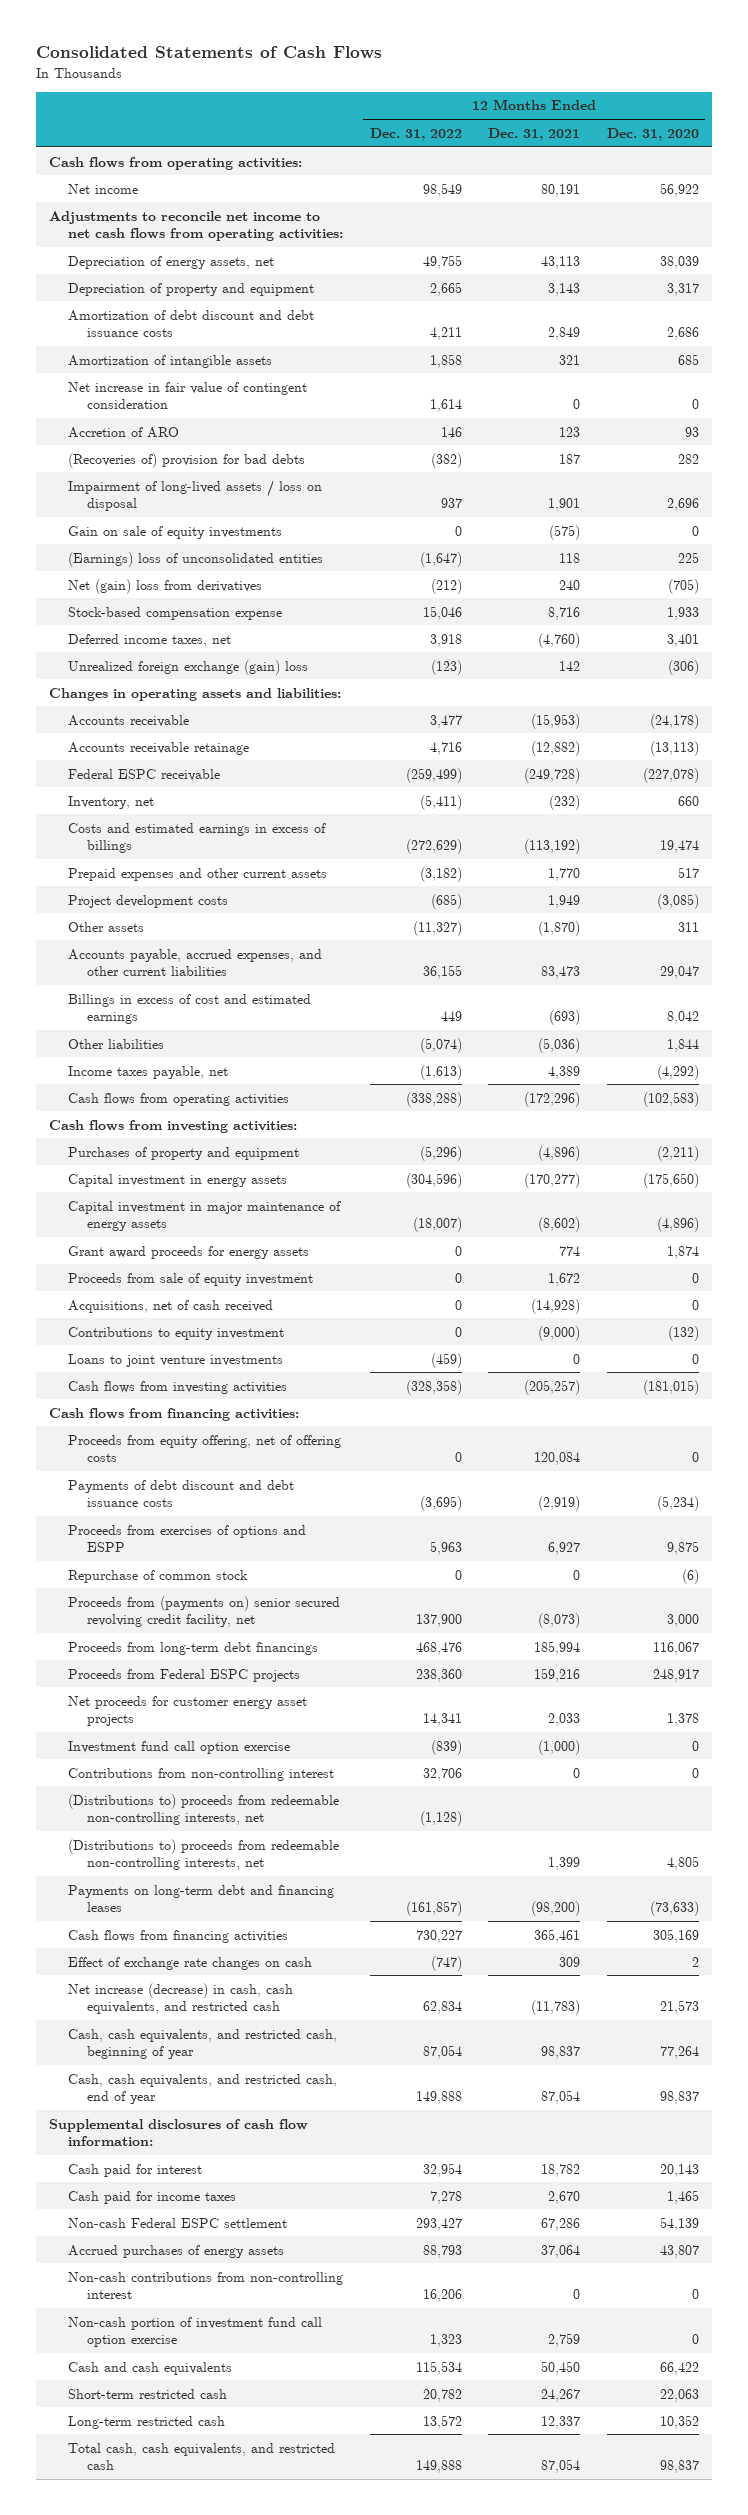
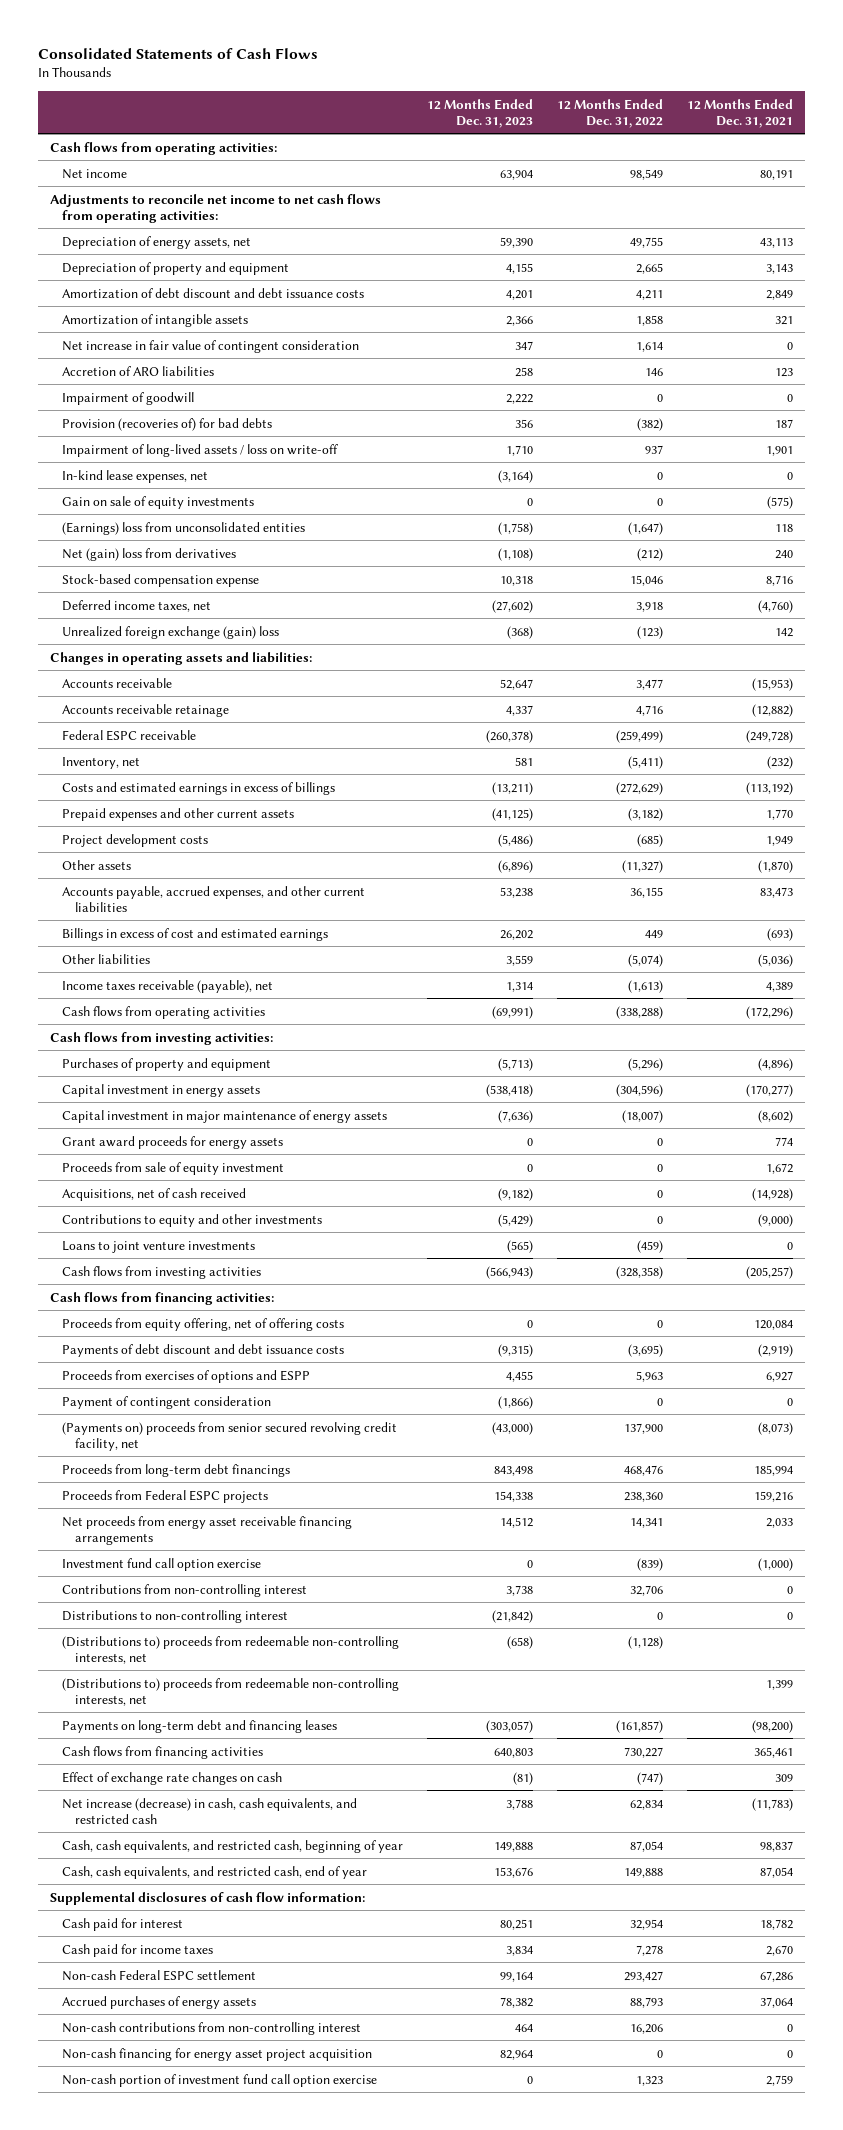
- | 12 Months Ended Dec. 31, 2022 | 12 Months Ended Dec. 31, 2021 | 12 Months Ended Dec. 31, 2020
+ | 12 Months Ended Dec. 31, 2023 | 12 Months Ended Dec. 31, 2022 | 12 Months Ended Dec. 31, 2021
- Accretion of ARO | 146 | 123 | 93
- (Recoveries of) provision for bad debts | (382) | 187 | 282
- Impairment of long-lived assets / loss on disposal | 937 | 1,901 | 2,696
+ Accretion of ARO liabilities | 258 | 146 | 123
+ Impairment of goodwill | 2,222 | 0 | 0
+ Provision (recoveries of) for bad debts | 356 | (382) | 187
+ Impairment of long-lived assets / loss on write-off | 1,710 | 937 | 1,901
+ In-kind lease expenses, net | (3,164) | 0 | 0
- (Earnings) loss of unconsolidated entities | (1,647) | 118 | 225
+ (Earnings) loss from unconsolidated entities | (1,758) | (1,647) | 118
- Income taxes payable, net | (1,613) | 4,389 | (4,292)
+ Income taxes receivable (payable), net | 1,314 | (1,613) | 4,389
- Contributions to equity investment | 0 | (9,000) | (132)
+ Contributions to equity and other investments | (5,429) | 0 | (9,000)
- Repurchase of common stock | 0 | 0 | (6)
- Proceeds from (payments on) senior secured revolving credit facility, net | 137,900 | (8,073) | 3,000
+ Payment of contingent consideration | (1,866) | 0 | 0
+ (Payments on) proceeds from senior secured revolving credit facility, net | (43,000) | 137,900 | (8,073)
- Net proceeds for customer energy asset projects | 14,341 | 2,033 | 1,378
+ Net proceeds from energy asset receivable financing arrangements | 14,512 | 14,341 | 2,033
+ Distributions to non-controlling interest | (21,842) | 0 | 0
+ Non-cash financing for energy asset project acquisition | 82,964 | 0 | 0
- Cash and cash equivalents | 115,534 | 50,450 | 66,422
- Short-term restricted cash | 20,782 | 24,267 | 22,063
- Long-term restricted cash | 13,572 | 12,337 | 10,352
- Total cash, cash equivalents, and restricted cash | 149,888 | 87,054 | 98,837

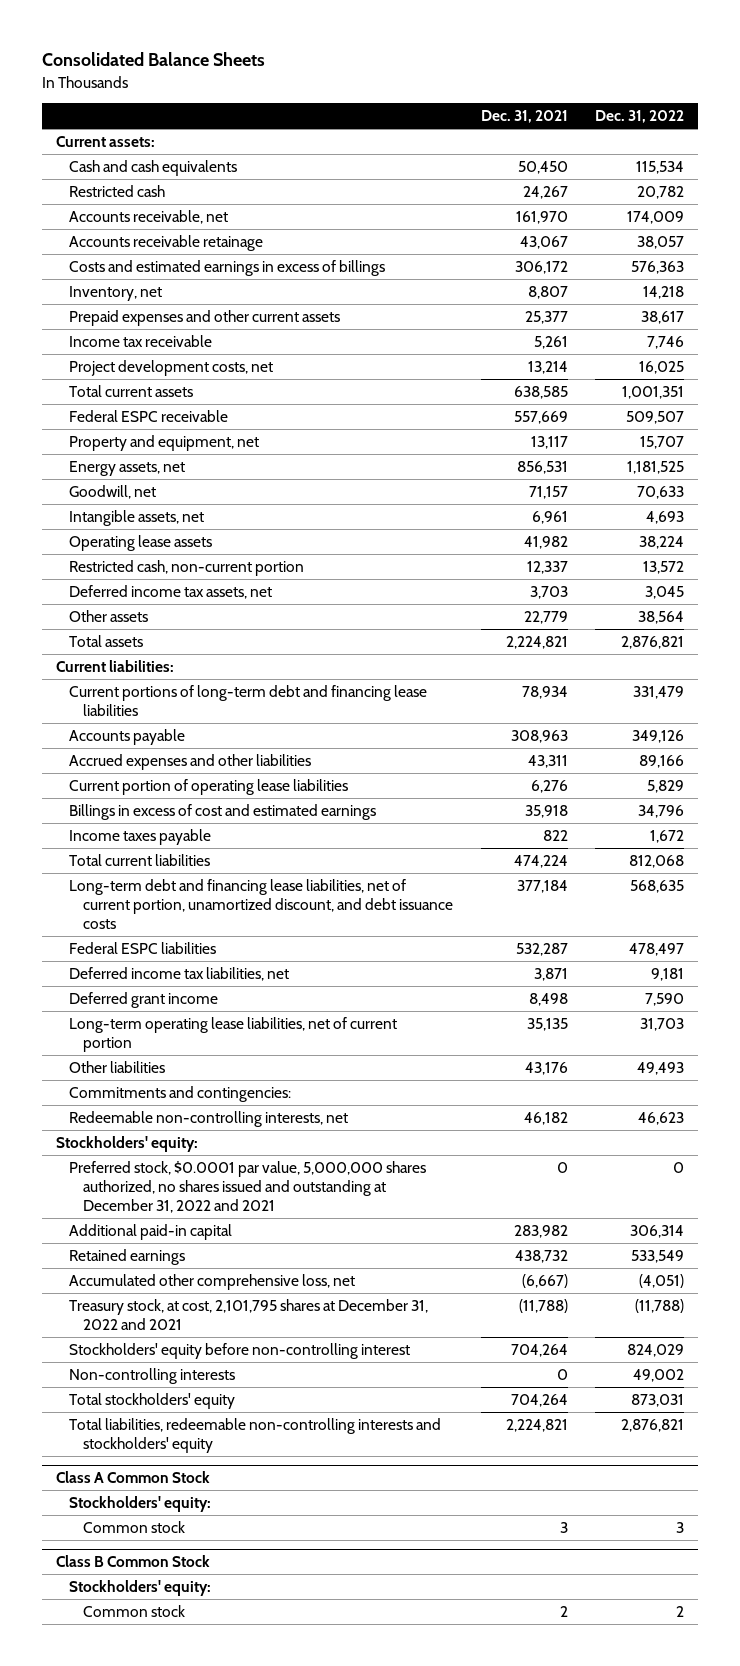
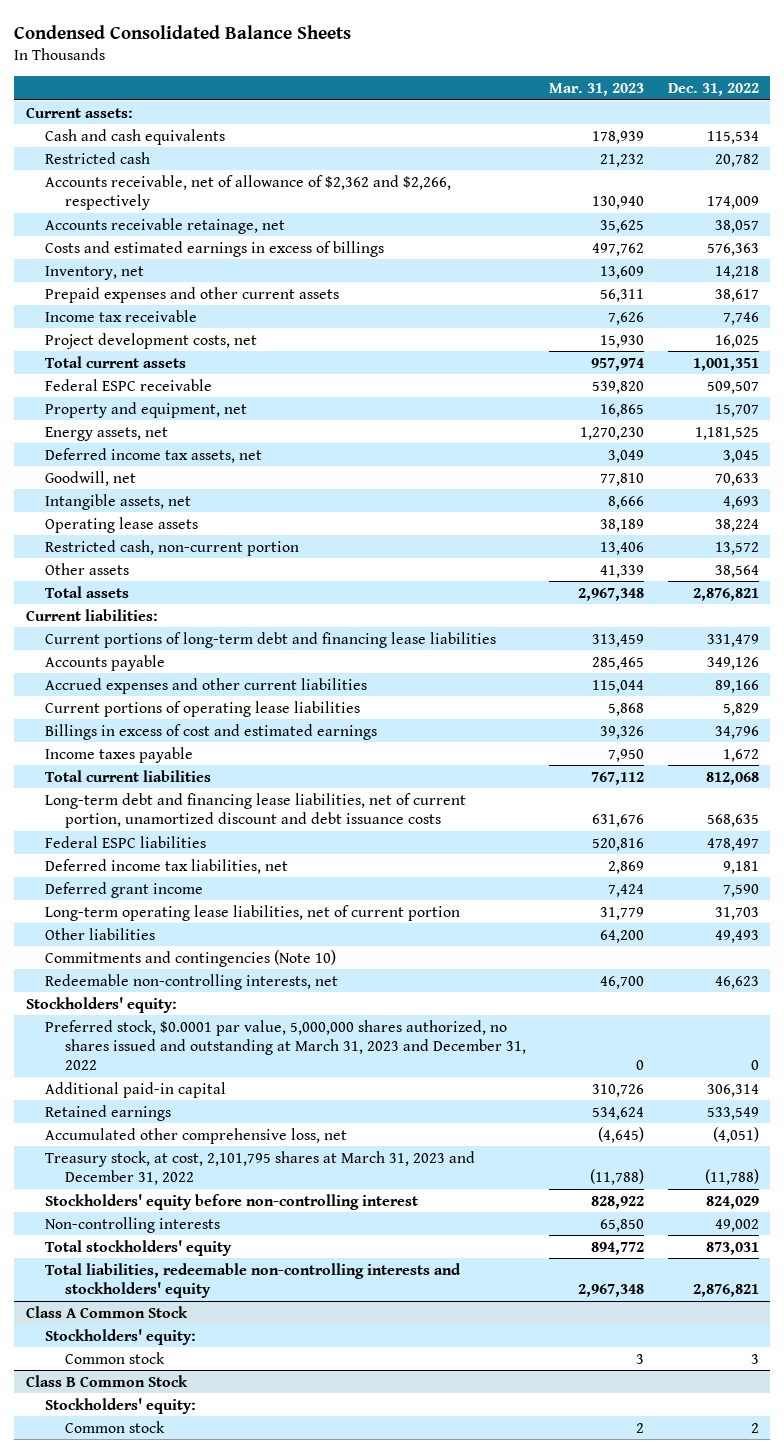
- Consolidated Balance Sheets
+ Condensed Consolidated Balance Sheets
- | Dec. 31, 2021 | Dec. 31, 2022
+ | Mar. 31, 2023 | Dec. 31, 2022
- Accounts receivable, net | 161,970 | 174,009
- Accounts receivable retainage | 43,067 | 38,057
+ Accounts receivable, net of allowance of $2,362 and $2,266, respectively | 130,940 | 174,009
+ Accounts receivable retainage, net | 35,625 | 38,057
moved up: Deferred income tax assets, net | 3,049 | 3,045
- Accrued expenses and other liabilities | 43,311 | 89,166
- Current portion of operating lease liabilities | 6,276 | 5,829
+ Accrued expenses and other current liabilities | 115,044 | 89,166
+ Current portions of operating lease liabilities | 5,868 | 5,829
- Long-term debt and financing lease liabilities, net of current portion, unamortized discount, and debt issuance costs | 377,184 | 568,635
+ Long-term debt and financing lease liabilities, net of current portion, unamortized discount and debt issuance costs | 631,676 | 568,635
- Commitments and contingencies:
+ Commitments and contingencies (Note 10)
- Preferred stock, $0.0001 par value, 5,000,000 shares authorized, no shares issued and outstanding at December 31, 2022 and 2021 | 0 | 0
+ Preferred stock, $0.0001 par value, 5,000,000 shares authorized, no shares issued and outstanding at March 31, 2023 and December 31, 2022 | 0 | 0
- Treasury stock, at cost, 2,101,795 shares at December 31, 2022 and 2021 | (11,788) | (11,788)
+ Treasury stock, at cost, 2,101,795 shares at March 31, 2023 and December 31, 2022 | (11,788) | (11,788)

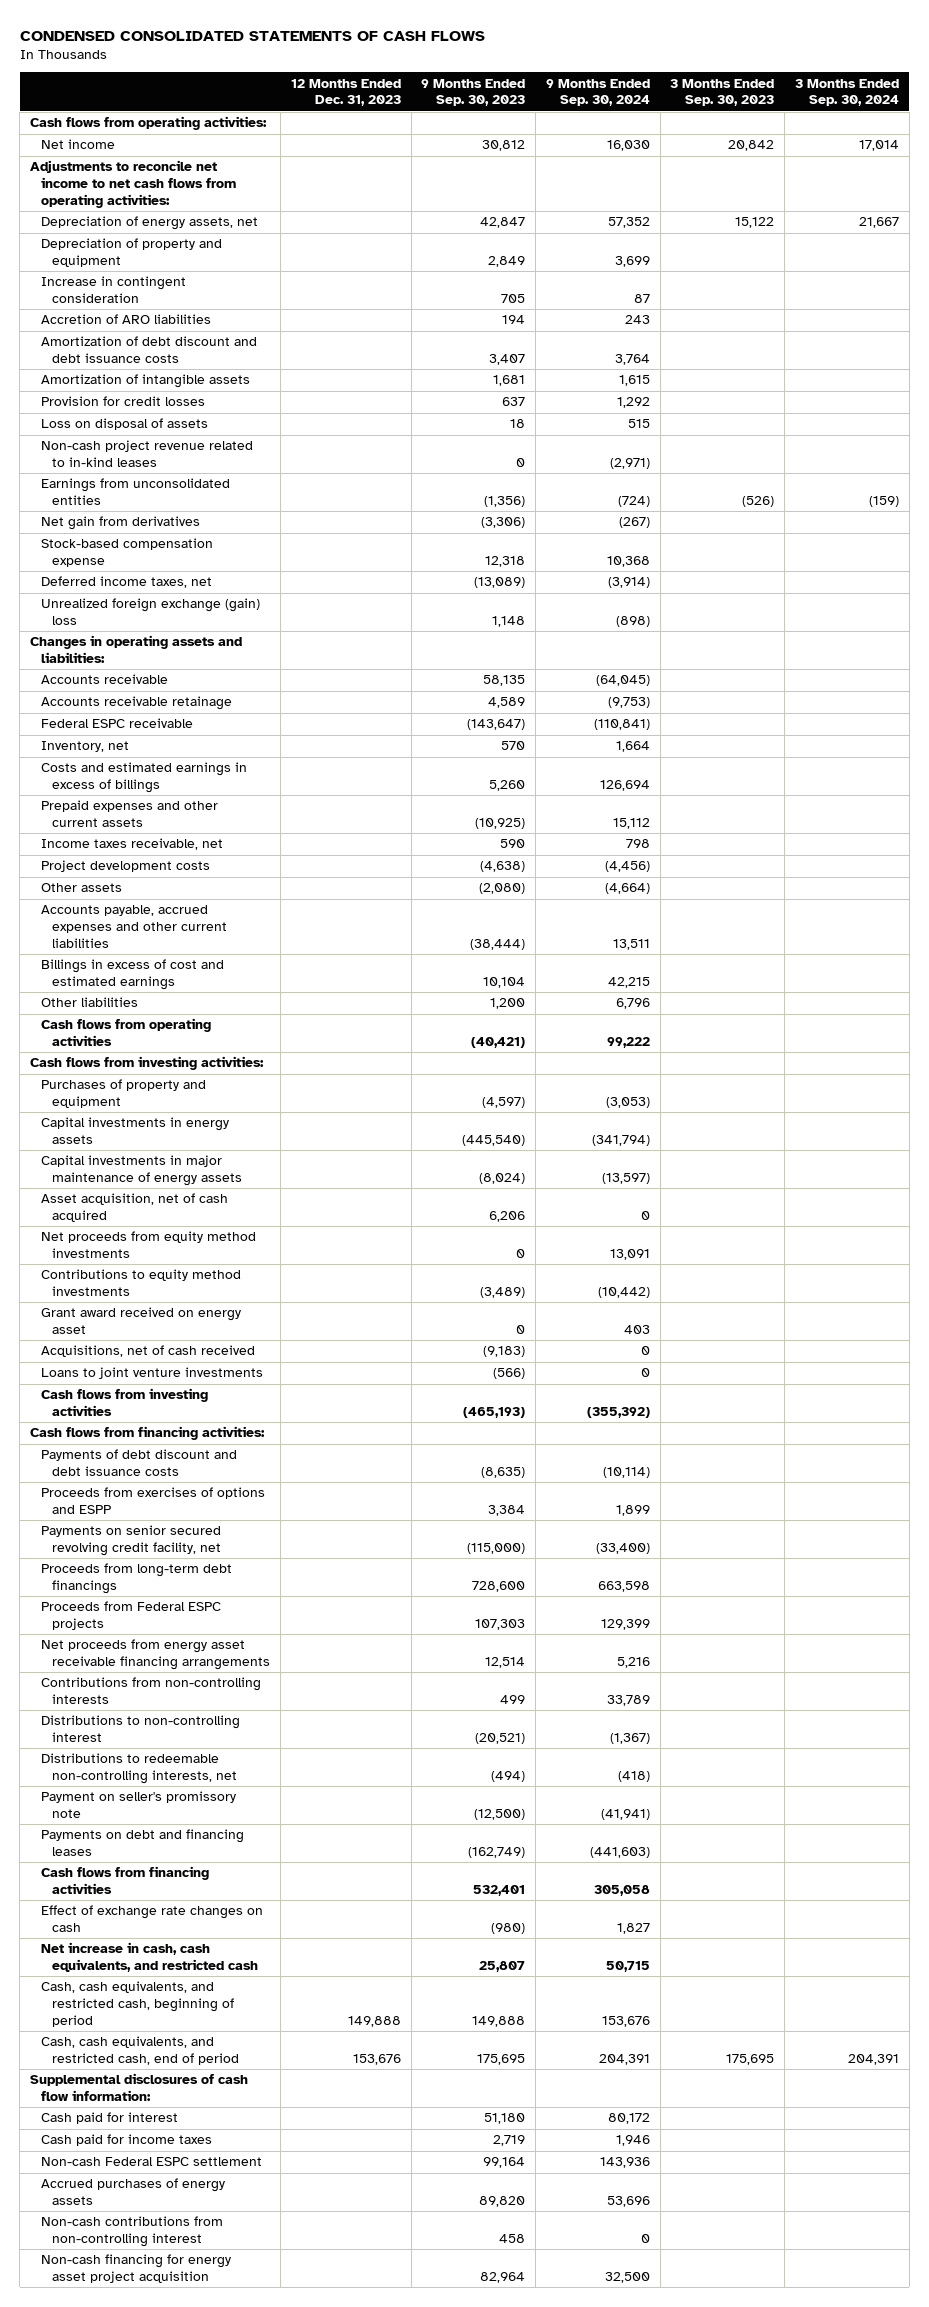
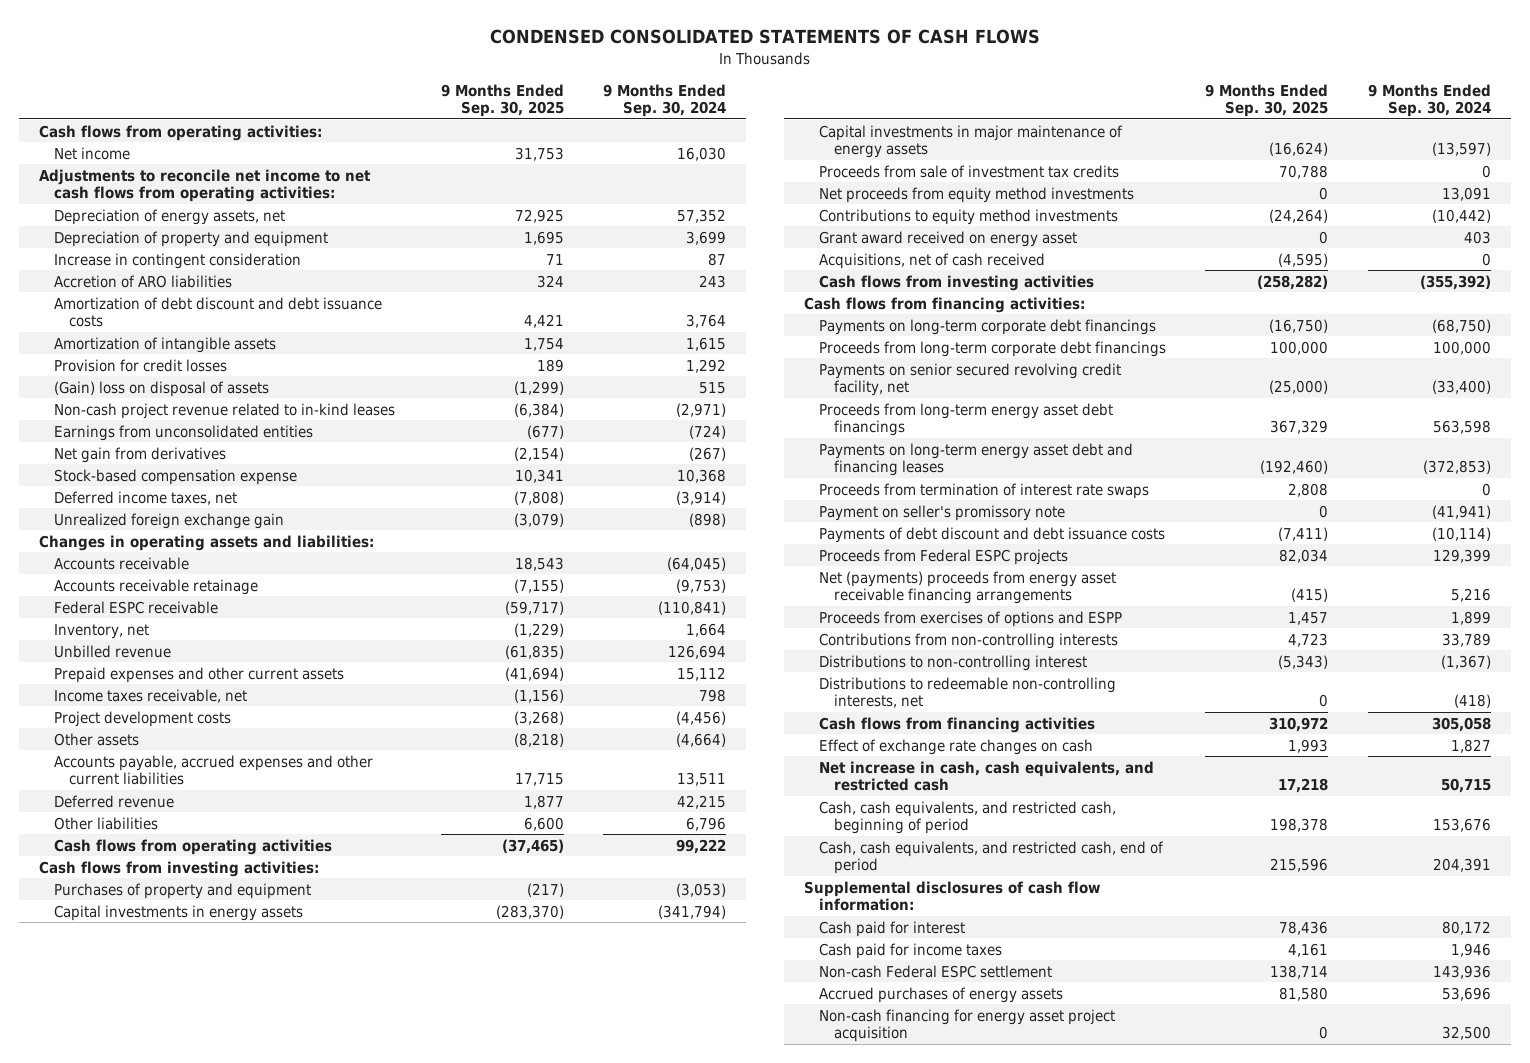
- | 12 Months Ended Dec. 31, 2023 | 9 Months Ended Sep. 30, 2023 | 9 Months Ended Sep. 30, 2024 | 3 Months Ended Sep. 30, 2023 | 3 Months Ended Sep. 30, 2024
+ | 9 Months Ended Sep. 30, 2025 | 9 Months Ended Sep. 30, 2024
- Loss on disposal of assets | | 18 | 515 | |
+ (Gain) loss on disposal of assets | (1,299) | 515
- Unrealized foreign exchange (gain) loss | | 1,148 | (898) | |
+ Unrealized foreign exchange gain | (3,079) | (898)
- Costs and estimated earnings in excess of billings | | 5,260 | 126,694 | |
+ Unbilled revenue | (61,835) | 126,694
- Billings in excess of cost and estimated earnings | | 10,104 | 42,215 | |
+ Deferred revenue | 1,877 | 42,215
- Asset acquisition, net of cash acquired | | 6,206 | 0 | |
+ Proceeds from sale of investment tax credits | 70,788 | 0
- Loans to joint venture investments | | (566) | 0 | |
+ Payments on long-term corporate debt financings | (16,750) | (68,750)
+ Proceeds from long-term corporate debt financings | 100,000 | 100,000
- Proceeds from long-term debt financings | | 728,600 | 663,598 | |
+ Proceeds from long-term energy asset debt financings | 367,329 | 563,598
+ Payments on long-term energy asset debt and financing leases | (192,460) | (372,853)
+ Proceeds from termination of interest rate swaps | 2,808 | 0
moved up: Payment on seller's promissory note | 0 | (41,941)
moved down: Payments of debt discount and debt issuance costs | (7,411) | (10,114)
- Net proceeds from energy asset receivable financing arrangements | | 12,514 | 5,216 | |
+ Net (payments) proceeds from energy asset receivable financing arrangements | (415) | 5,216
moved down: Proceeds from exercises of options and ESPP | 1,457 | 1,899
- Payments on debt and financing leases | | (162,749) | (441,603) | |
- Non-cash contributions from non-controlling interest | | 458 | 0 | |

